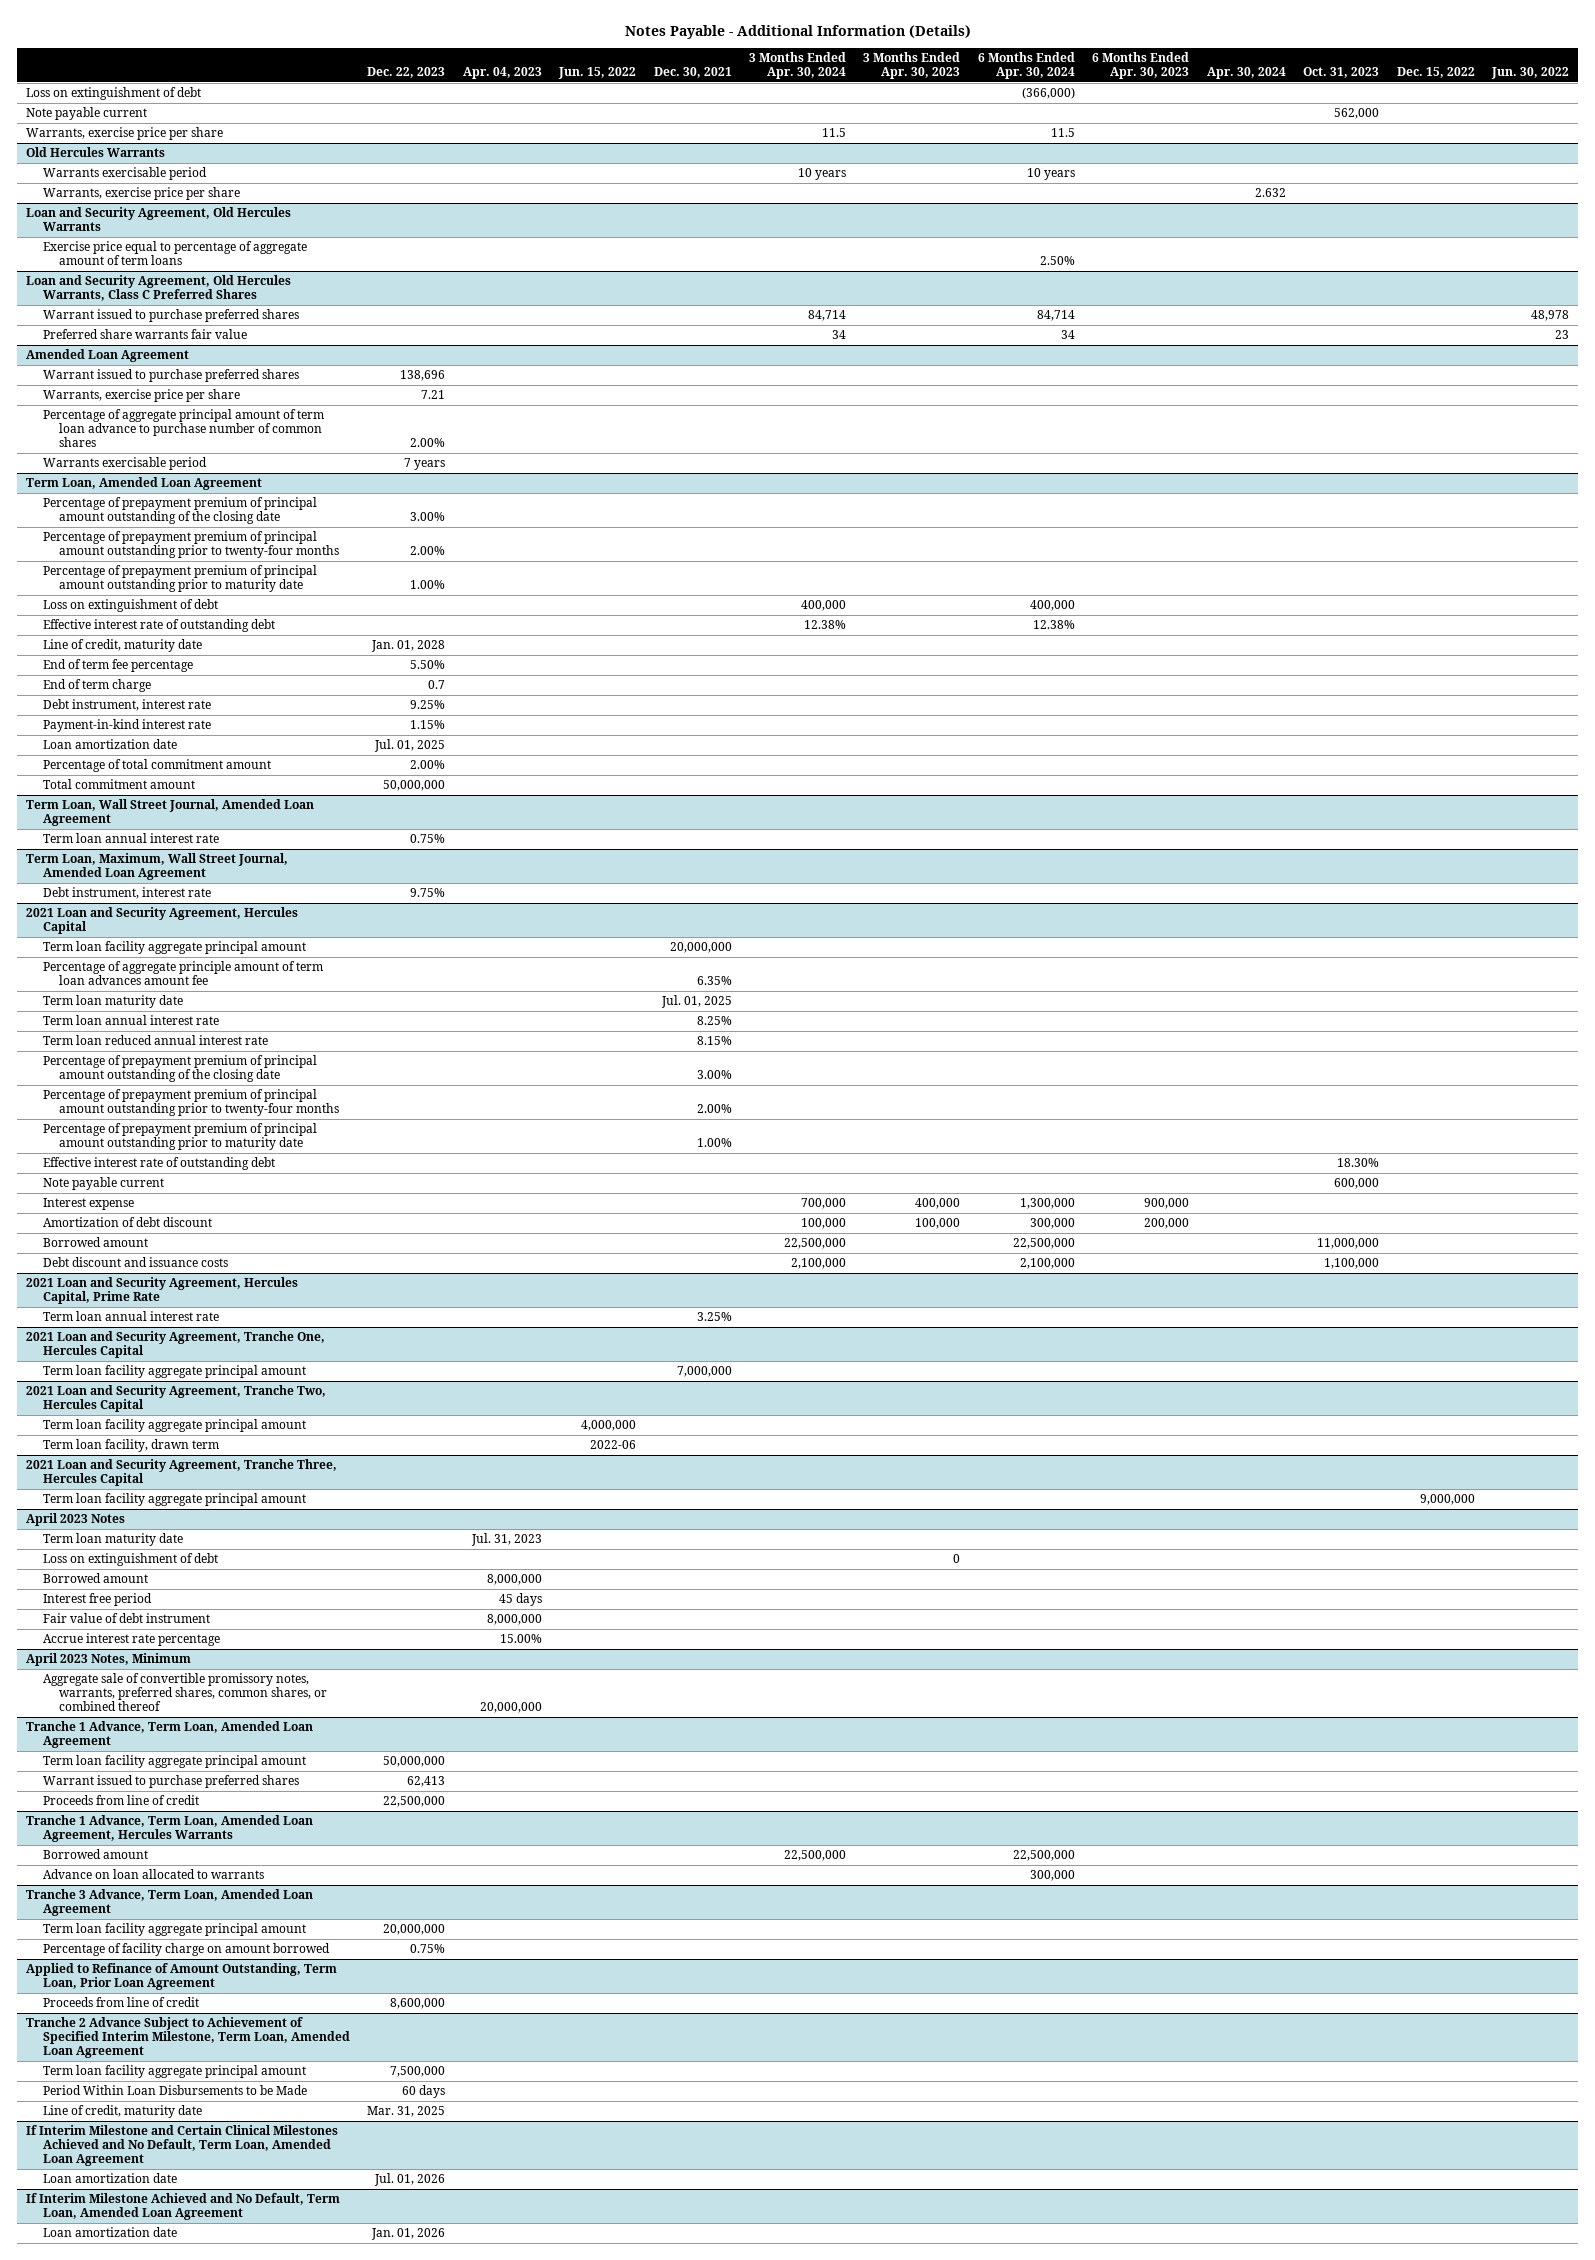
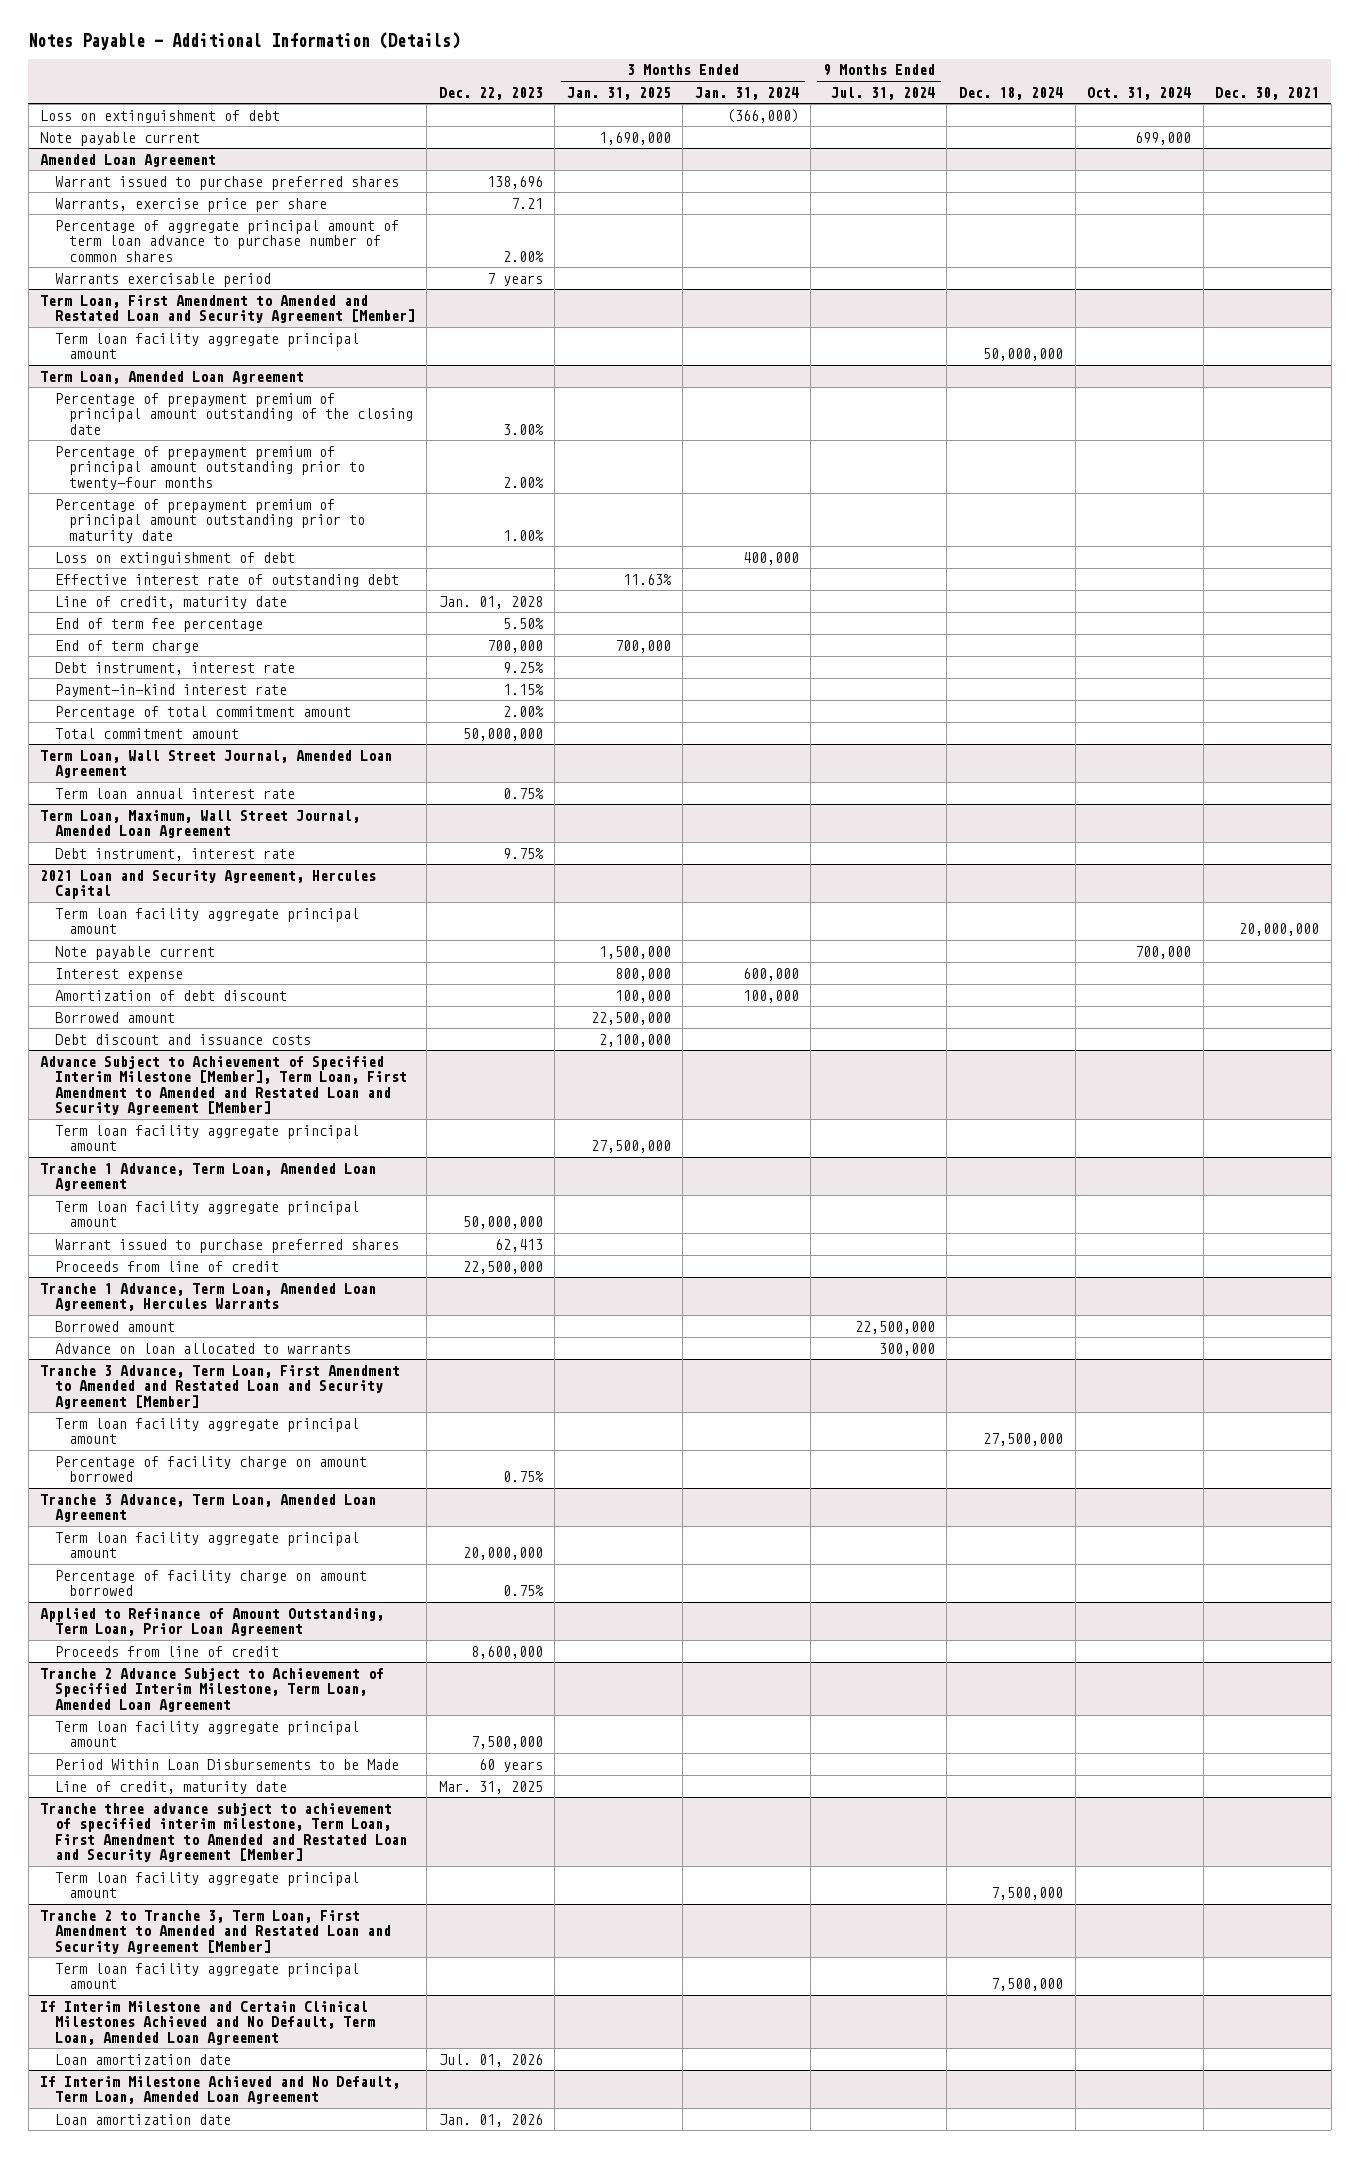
- | Dec. 22, 2023 | Apr. 04, 2023 | Jun. 15, 2022 | Dec. 30, 2021 | 3 Months Ended Apr. 30, 2024 | 3 Months Ended Apr. 30, 2023 | 6 Months Ended Apr. 30, 2024 | 6 Months Ended Apr. 30, 2023 | Apr. 30, 2024 | Oct. 31, 2023 | Dec. 15, 2022 | Jun. 30, 2022
+ | Dec. 22, 2023 | 3 Months Ended Jan. 31, 2025 | 3 Months Ended Jan. 31, 2024 | 9 Months Ended Jul. 31, 2024 | Dec. 18, 2024 | Oct. 31, 2024 | Dec. 30, 2021
- Warrants, exercise price per share | | | | | 11.5 | | 11.5 | | | | |
- Old Hercules Warrants
- Warrants exercisable period | | | | | 10 years | | 10 years | | | | |
- Warrants, exercise price per share | | | | | | | | | 2.632 | | |
- Loan and Security Agreement, Old Hercules Warrants
- Exercise price equal to percentage of aggregate amount of term loans | | | | | | | 2.50% | | | | |
- Loan and Security Agreement, Old Hercules Warrants, Class C Preferred Shares
- Warrant issued to purchase preferred shares | | | | | 84,714 | | 84,714 | | | | | 48,978
- Preferred share warrants fair value | | | | | 34 | | 34 | | | | | 23
+ Term Loan, First Amendment to Amended and Restated Loan and Security Agreement [Member]
+ Term loan facility aggregate principal amount | | | | | 50,000,000 | |
@ Term Loan, Amended Loan Agreement
- End of term charge | 0.7 | | | | | | | | | | |
+ End of term charge | 700,000 | 700,000 | | | | |
- Loan amortization date | Jul. 01, 2025 | | | | | | | | | | |
@ 2021 Loan and Security Agreement, Hercules Capital
- Percentage of aggregate principle amount of term loan advances amount fee | | | | 6.35% | | | | | | | |
- Term loan maturity date | | | | Jul. 01, 2025 | | | | | | | |
- Term loan annual interest rate | | | | 8.25% | | | | | | | |
- Term loan reduced annual interest rate | | | | 8.15% | | | | | | | |
- Percentage of prepayment premium of principal amount outstanding of the closing date | | | | 3.00% | | | | | | | |
- Percentage of prepayment premium of principal amount outstanding prior to twenty-four months | | | | 2.00% | | | | | | | |
- Percentage of prepayment premium of principal amount outstanding prior to maturity date | | | | 1.00% | | | | | | | |
- Effective interest rate of outstanding debt | | | | | | | | | | 18.30% | |
- 2021 Loan and Security Agreement, Hercules Capital, Prime Rate
- Term loan annual interest rate | | | | 3.25% | | | | | | | |
- 2021 Loan and Security Agreement, Tranche One, Hercules Capital
- Term loan facility aggregate principal amount | | | | 7,000,000 | | | | | | | |
- 2021 Loan and Security Agreement, Tranche Two, Hercules Capital
- Term loan facility aggregate principal amount | | | 4,000,000 | | | | | | | | |
- Term loan facility, drawn term | | | 2022-06 | | | | | | | | |
- 2021 Loan and Security Agreement, Tranche Three, Hercules Capital
- Term loan facility aggregate principal amount | | | | | | | | | | | 9,000,000 |
- April 2023 Notes
- Term loan maturity date | | Jul. 31, 2023 | | | | | | | | | |
- Loss on extinguishment of debt | | | | | | 0 | | | | | |
- Borrowed amount | | 8,000,000 | | | | | | | | | |
- Interest free period | | 45 days | | | | | | | | | |
- Fair value of debt instrument | | 8,000,000 | | | | | | | | | |
- Accrue interest rate percentage | | 15.00% | | | | | | | | | |
- April 2023 Notes, Minimum
- Aggregate sale of convertible promissory notes, warrants, preferred shares, common shares, or combined thereof | | 20,000,000 | | | | | | | | | |
+ Advance Subject to Achievement of Specified Interim Milestone [Member], Term Loan, First Amendment to Amended and Restated Loan and Security Agreement [Member]
+ Term loan facility aggregate principal amount | | 27,500,000 | | | | |
+ Tranche 3 Advance, Term Loan, First Amendment to Amended and Restated Loan and Security Agreement [Member]
+ Term loan facility aggregate principal amount | | | | | 27,500,000 | |
+ Percentage of facility charge on amount borrowed | 0.75% | | | | | |
@ Tranche 2 Advance Subject to Achievement of Specified Interim Milestone, Term Loan, Amended Loan Agreement
- Period Within Loan Disbursements to be Made | 60 days | | | | | | | | | | |
+ Period Within Loan Disbursements to be Made | 60 years | | | | | |
+ Tranche three advance subject to achievement of specified interim milestone, Term Loan, First Amendment to Amended and Restated Loan and Security Agreement [Member]
+ Term loan facility aggregate principal amount | | | | | 7,500,000 | |
+ Tranche 2 to Tranche 3, Term Loan, First Amendment to Amended and Restated Loan and Security Agreement [Member]
+ Term loan facility aggregate principal amount | | | | | 7,500,000 | |

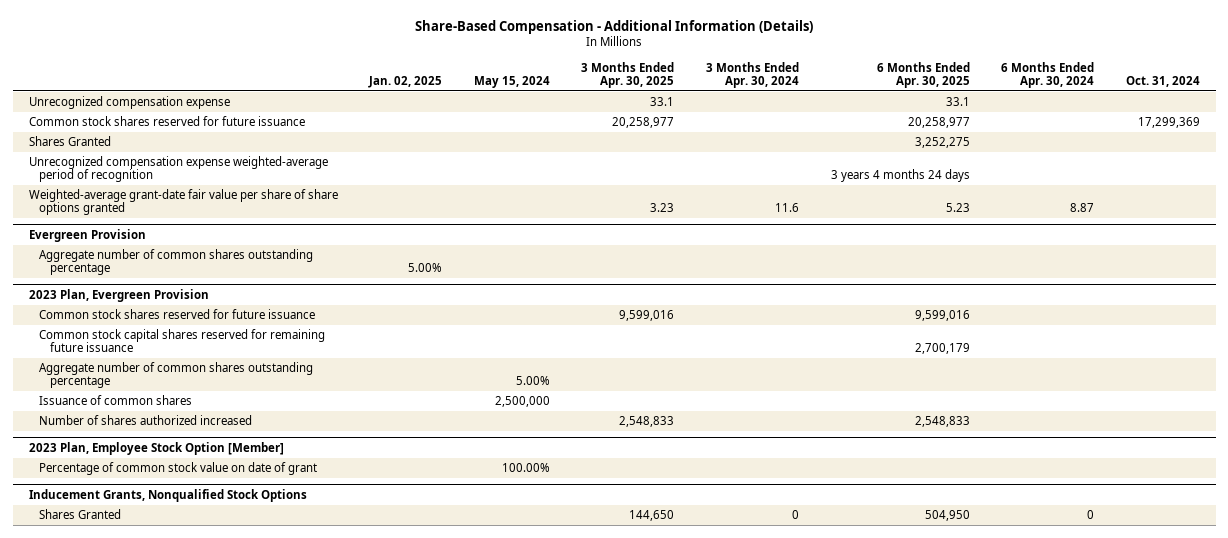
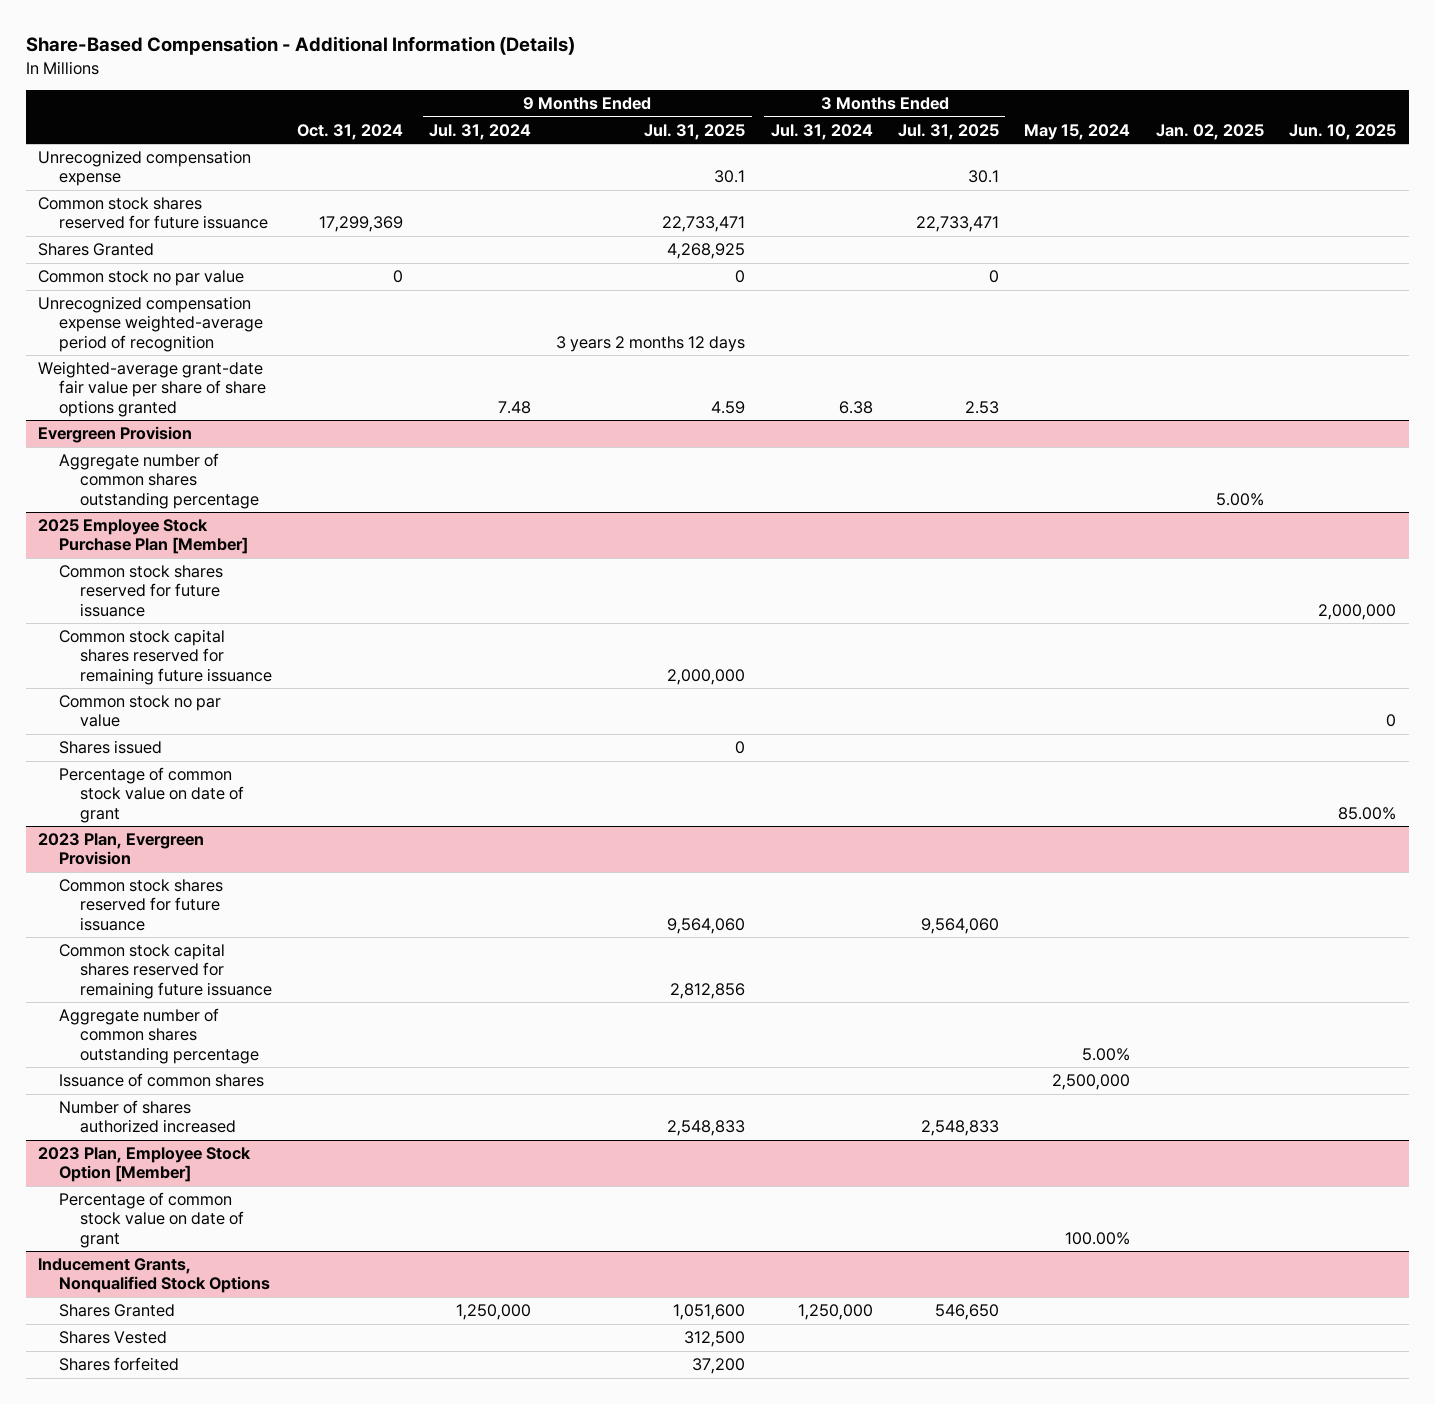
- | Jan. 02, 2025 | May 15, 2024 | 3 Months Ended Apr. 30, 2025 | 3 Months Ended Apr. 30, 2024 | 6 Months Ended Apr. 30, 2025 | 6 Months Ended Apr. 30, 2024 | Oct. 31, 2024
+ | Oct. 31, 2024 | 9 Months Ended Jul. 31, 2024 | 9 Months Ended Jul. 31, 2025 | 3 Months Ended Jul. 31, 2024 | 3 Months Ended Jul. 31, 2025 | May 15, 2024 | Jan. 02, 2025 | Jun. 10, 2025
+ Common stock no par value | 0 | | 0 | | 0 | | |
+ 2025 Employee Stock Purchase Plan [Member]
+ Common stock shares reserved for future issuance | | | | | | | | 2,000,000
+ Common stock capital shares reserved for remaining future issuance | | | 2,000,000 | | | | |
+ Common stock no par value | | | | | | | | 0
+ Shares issued | | | 0 | | | | |
+ Percentage of common stock value on date of grant | | | | | | | | 85.00%
@ Inducement Grants, Nonqualified Stock Options
+ Shares Vested | | | 312,500 | | | | |
+ Shares forfeited | | | 37,200 | | | | |

